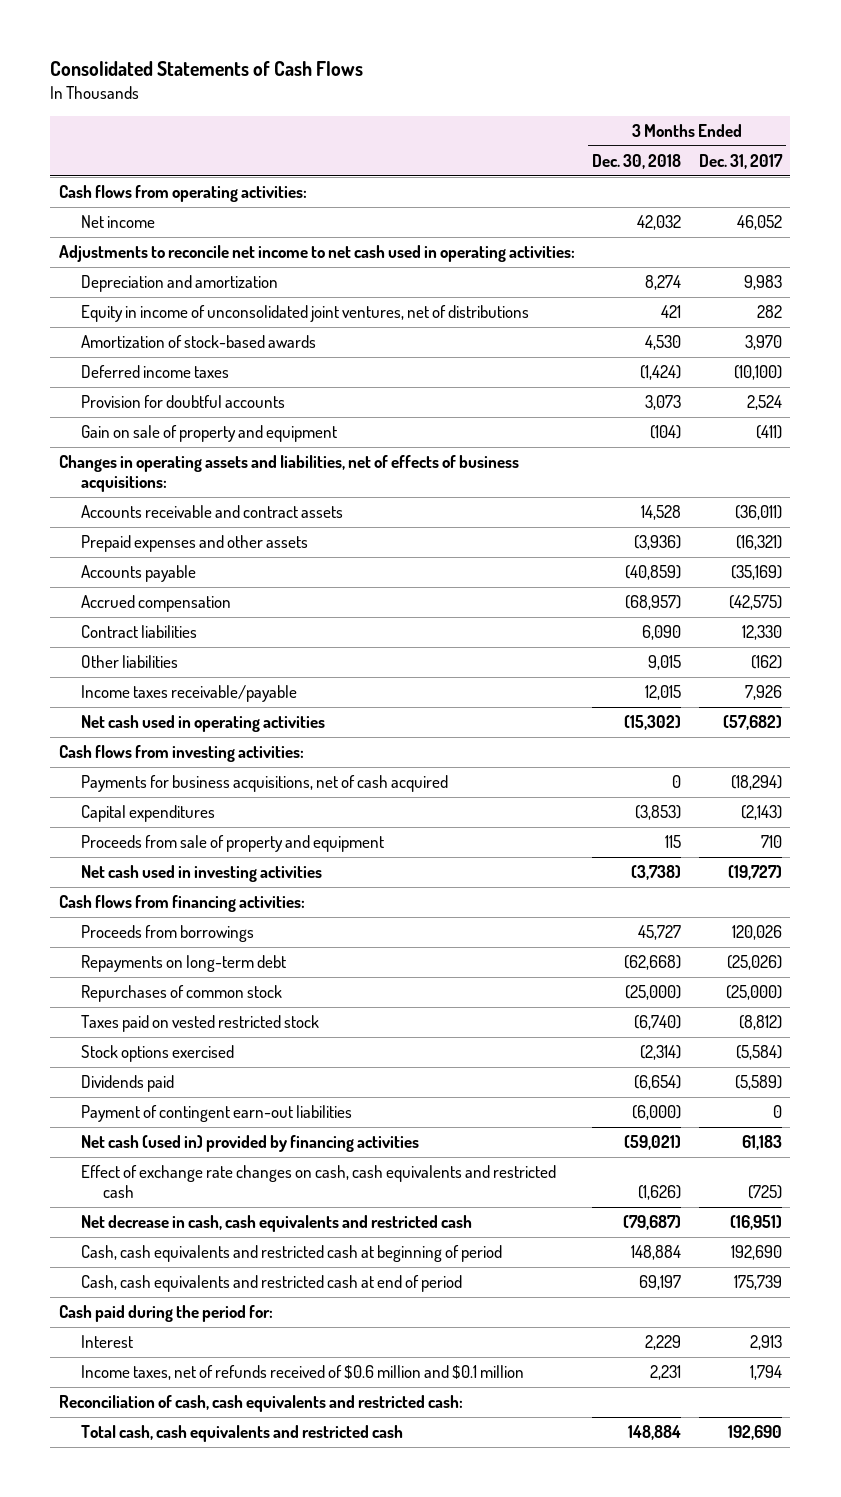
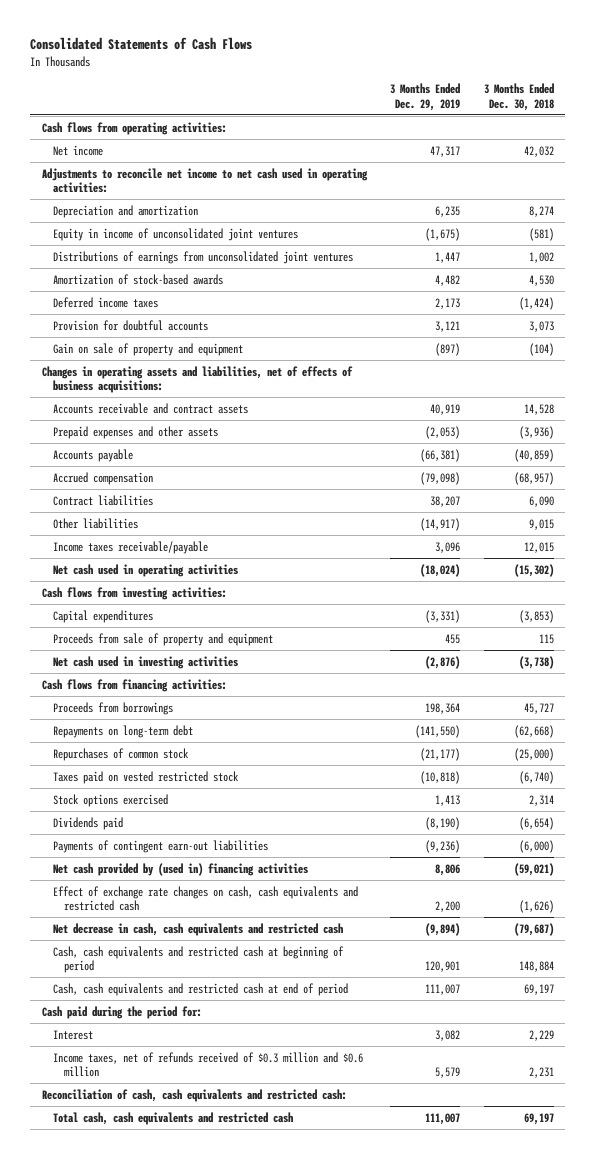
- | 3 Months Ended Dec. 30, 2018 | 3 Months Ended Dec. 31, 2017
+ | 3 Months Ended Dec. 29, 2019 | 3 Months Ended Dec. 30, 2018
- Equity in income of unconsolidated joint ventures, net of distributions | 421 | 282
+ Equity in income of unconsolidated joint ventures | (1,675) | (581)
+ Distributions of earnings from unconsolidated joint ventures | 1,447 | 1,002
- Payments for business acquisitions, net of cash acquired | 0 | (18,294)
- Stock options exercised | (2,314) | (5,584)
+ Stock options exercised | 1,413 | 2,314
- Payment of contingent earn-out liabilities | (6,000) | 0
- Net cash (used in) provided by financing activities | (59,021) | 61,183
+ Payments of contingent earn-out liabilities | (9,236) | (6,000)
+ Net cash provided by (used in) financing activities | 8,806 | (59,021)
- Income taxes, net of refunds received of $0.6 million and $0.1 million | 2,231 | 1,794
+ Income taxes, net of refunds received of $0.3 million and $0.6 million | 5,579 | 2,231
- Total cash, cash equivalents and restricted cash | 148,884 | 192,690
+ Total cash, cash equivalents and restricted cash | 111,007 | 69,197

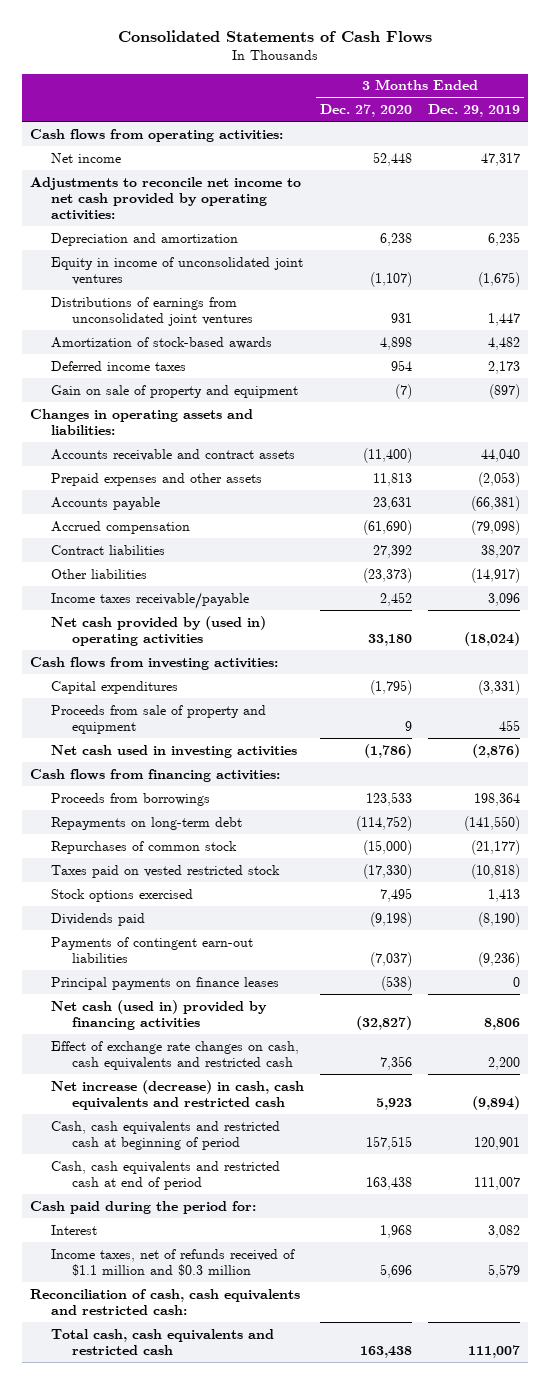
- | 3 Months Ended Dec. 29, 2019 | 3 Months Ended Dec. 30, 2018
+ | 3 Months Ended Dec. 27, 2020 | 3 Months Ended Dec. 29, 2019
- Adjustments to reconcile net income to net cash used in operating activities:
+ Adjustments to reconcile net income to net cash provided by operating activities:
- Provision for doubtful accounts | 3,121 | 3,073
- Changes in operating assets and liabilities, net of effects of business acquisitions:
- Accounts receivable and contract assets | 40,919 | 14,528
+ Changes in operating assets and liabilities:
+ Accounts receivable and contract assets | (11,400) | 44,040
- Net cash used in operating activities | (18,024) | (15,302)
+ Net cash provided by (used in) operating activities | 33,180 | (18,024)
- Net cash provided by (used in) financing activities | 8,806 | (59,021)
+ Principal payments on finance leases | (538) | 0
+ Net cash (used in) provided by financing activities | (32,827) | 8,806
- Net decrease in cash, cash equivalents and restricted cash | (9,894) | (79,687)
+ Net increase (decrease) in cash, cash equivalents and restricted cash | 5,923 | (9,894)
- Income taxes, net of refunds received of $0.3 million and $0.6 million | 5,579 | 2,231
+ Income taxes, net of refunds received of $1.1 million and $0.3 million | 5,696 | 5,579

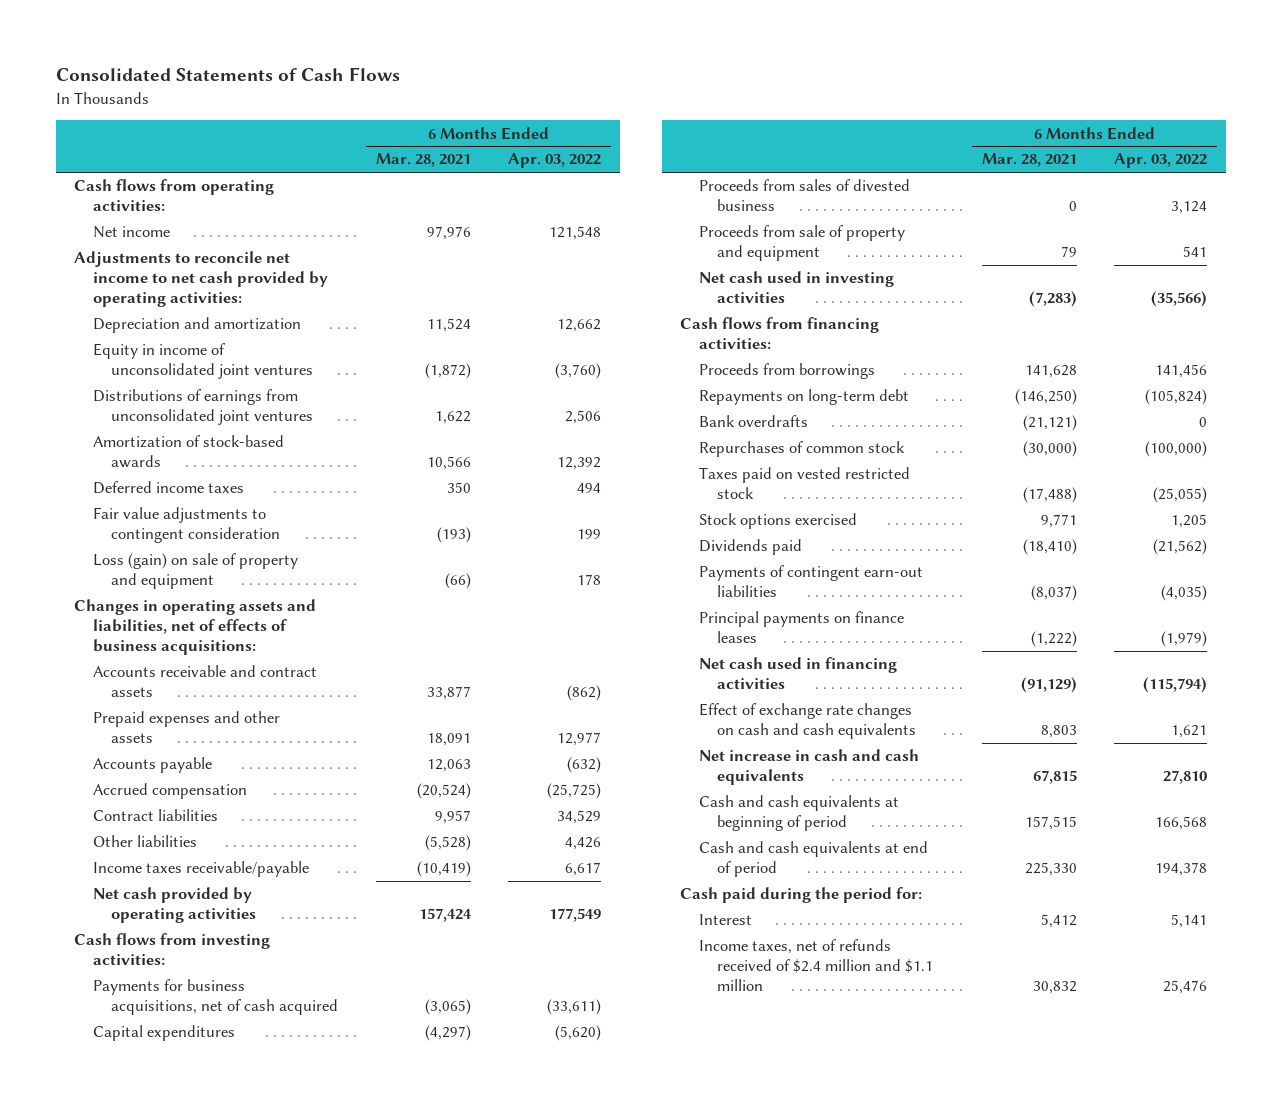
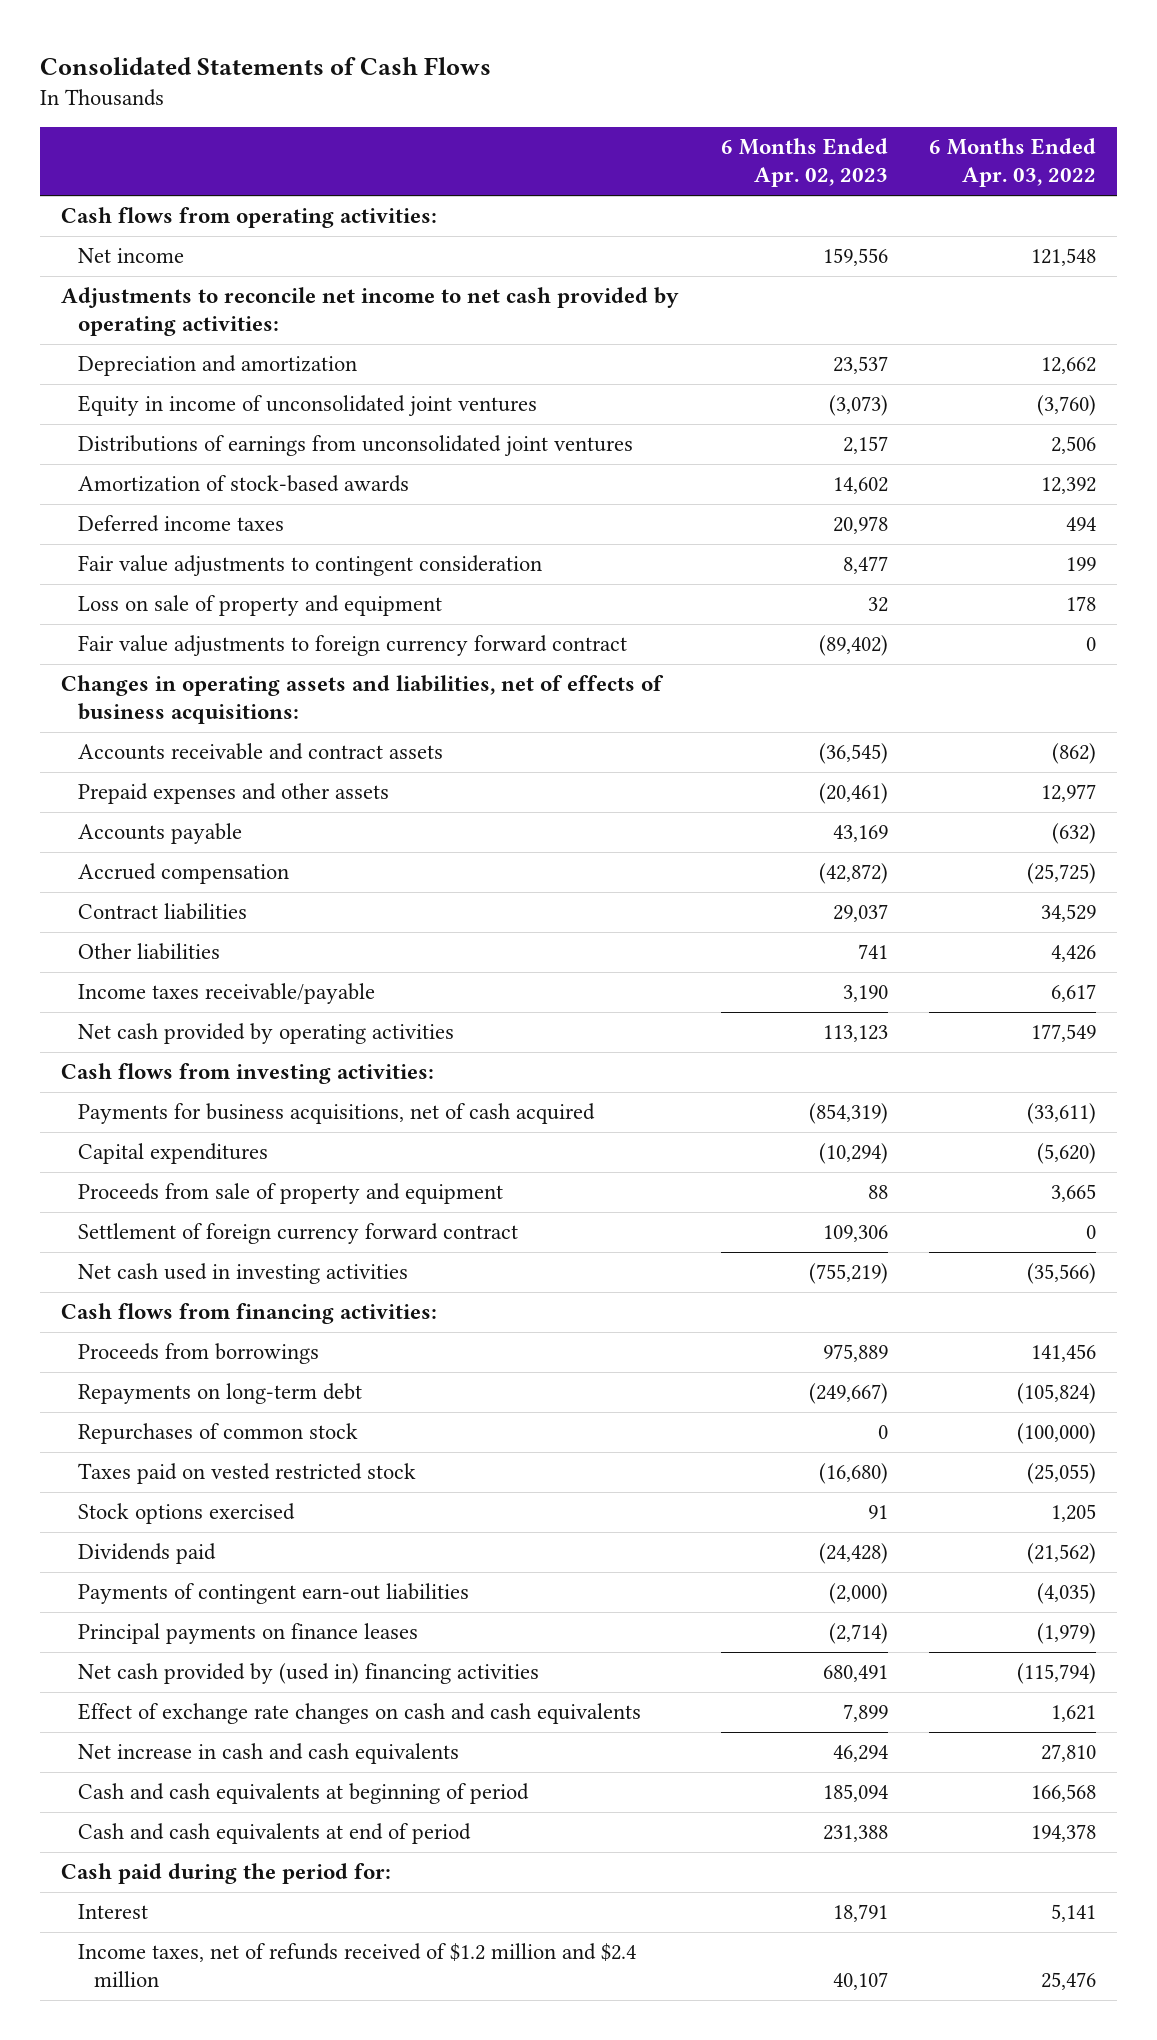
- | 6 Months Ended Mar. 28, 2021 | 6 Months Ended Apr. 03, 2022
+ | 6 Months Ended Apr. 02, 2023 | 6 Months Ended Apr. 03, 2022
- Loss (gain) on sale of property and equipment | (66) | 178
+ Loss on sale of property and equipment | 32 | 178
+ Fair value adjustments to foreign currency forward contract | (89,402) | 0
- Proceeds from sales of divested business | 0 | 3,124
- Proceeds from sale of property and equipment | 79 | 541
+ Proceeds from sale of property and equipment | 88 | 3,665
+ Settlement of foreign currency forward contract | 109,306 | 0
- Bank overdrafts | (21,121) | 0
- Net cash used in financing activities | (91,129) | (115,794)
+ Net cash provided by (used in) financing activities | 680,491 | (115,794)
- Income taxes, net of refunds received of $2.4 million and $1.1 million | 30,832 | 25,476
+ Income taxes, net of refunds received of $1.2 million and $2.4 million | 40,107 | 25,476

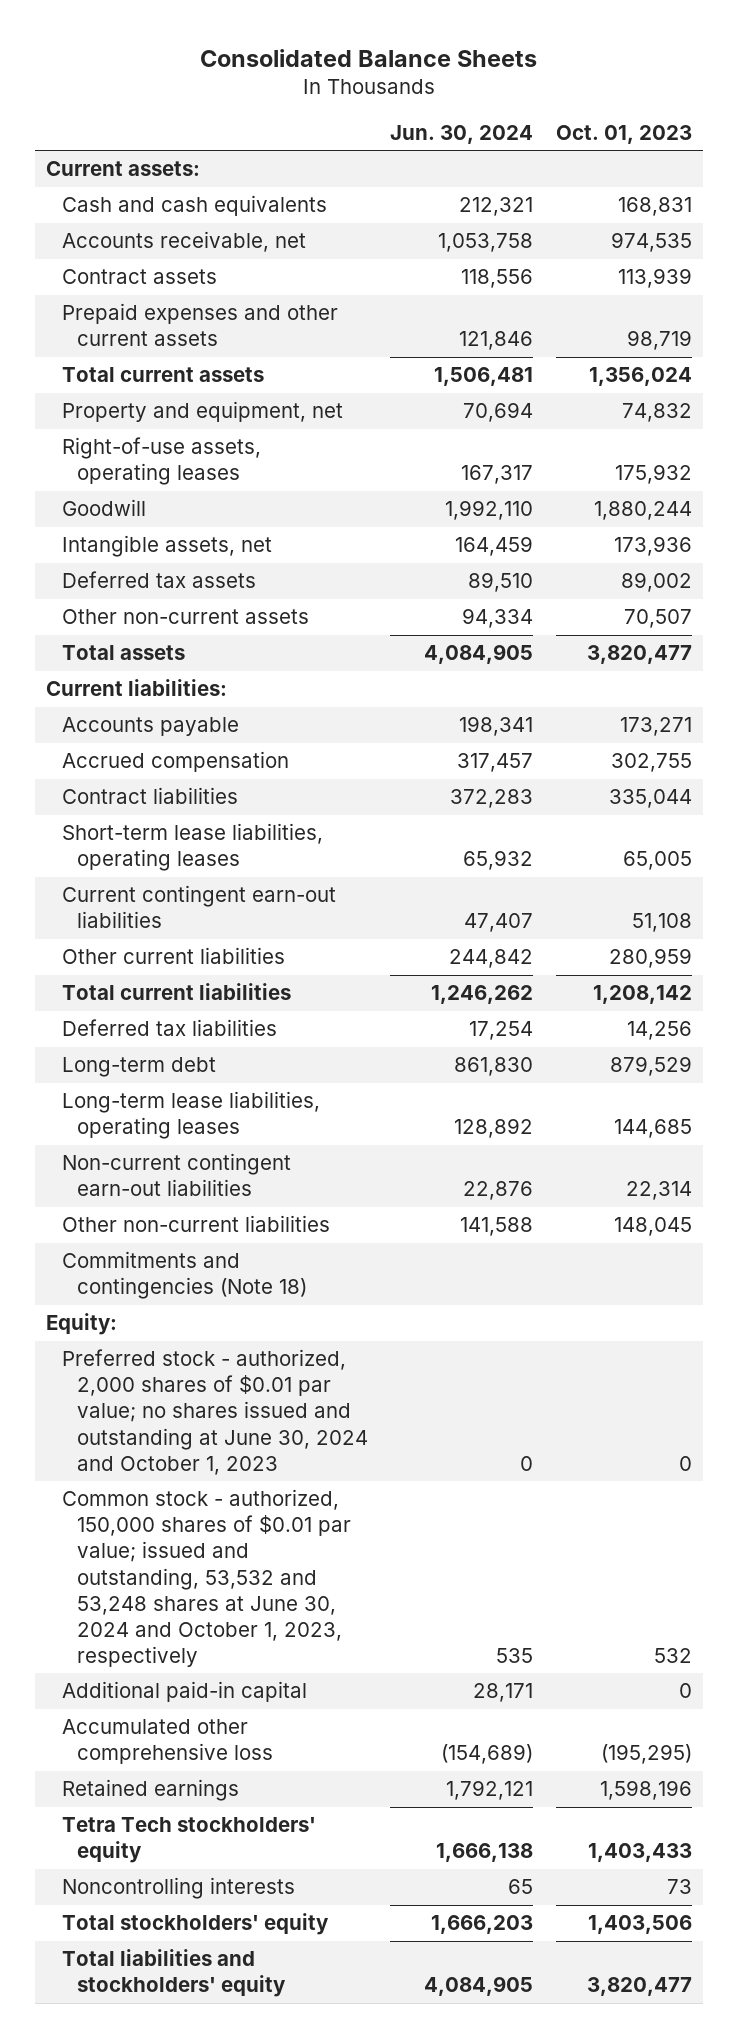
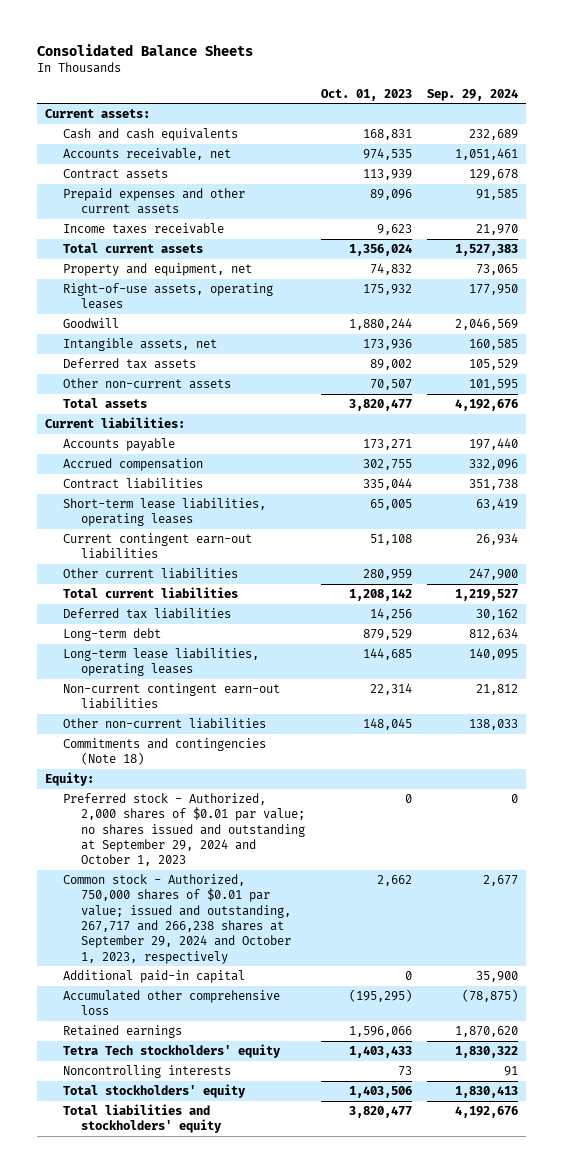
- | Jun. 30, 2024 | Oct. 01, 2023
+ | Oct. 01, 2023 | Sep. 29, 2024
- Prepaid expenses and other current assets | 121,846 | 98,719
+ Prepaid expenses and other current assets | 89,096 | 91,585
+ Income taxes receivable | 9,623 | 21,970
- Preferred stock - authorized, 2,000 shares of $0.01 par value; no shares issued and outstanding at June 30, 2024 and October 1, 2023 | 0 | 0
- Common stock - authorized, 150,000 shares of $0.01 par value; issued and outstanding, 53,532 and 53,248 shares at June 30, 2024 and October 1, 2023, respectively | 535 | 532
+ Preferred stock - Authorized, 2,000 shares of $0.01 par value; no shares issued and outstanding at September 29, 2024 and October 1, 2023 | 0 | 0
+ Common stock - Authorized, 750,000 shares of $0.01 par value; issued and outstanding, 267,717 and 266,238 shares at September 29, 2024 and October 1, 2023, respectively | 2,662 | 2,677
- Retained earnings | 1,792,121 | 1,598,196
+ Retained earnings | 1,596,066 | 1,870,620

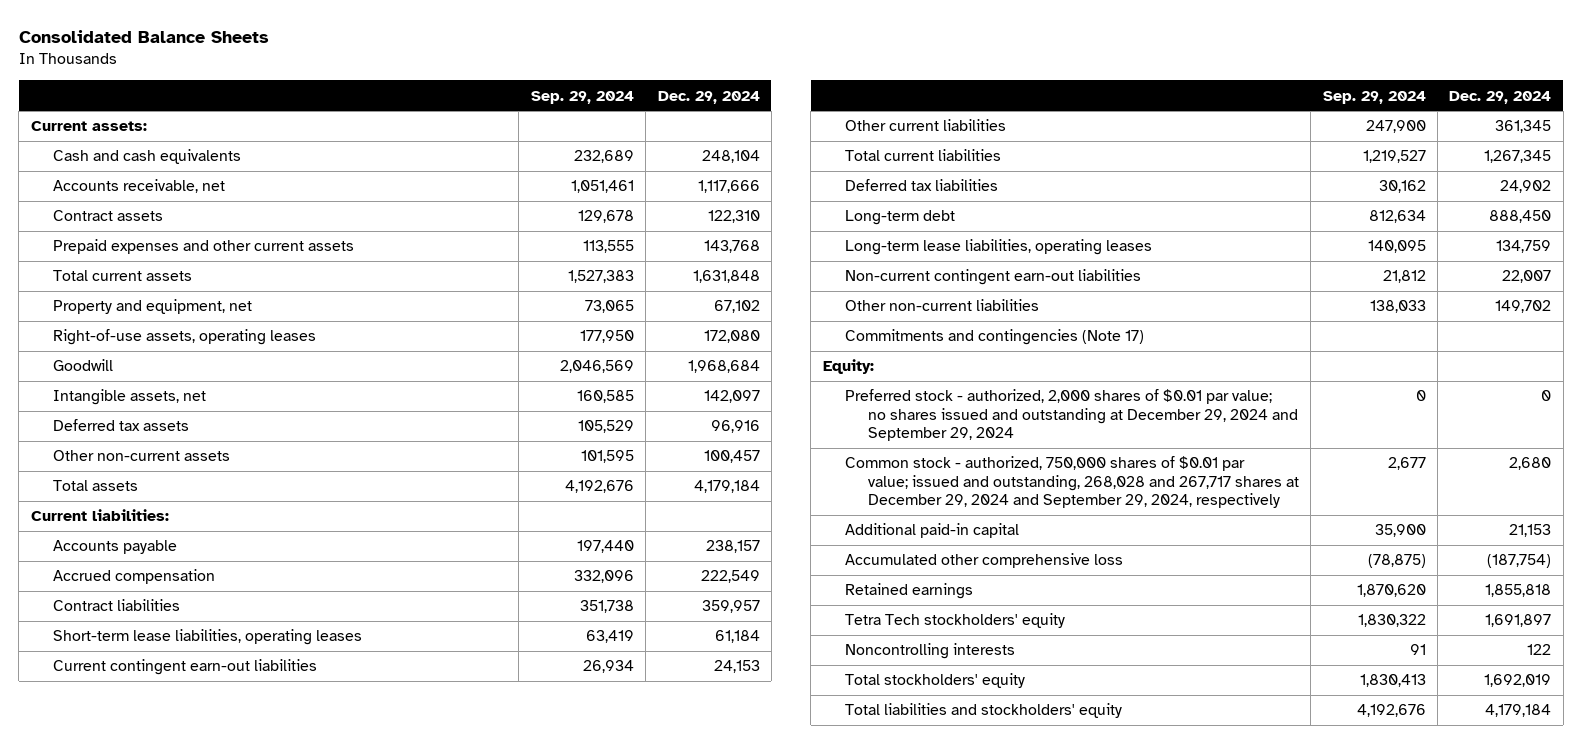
- | Oct. 01, 2023 | Sep. 29, 2024
+ | Sep. 29, 2024 | Dec. 29, 2024
- Prepaid expenses and other current assets | 89,096 | 91,585
- Income taxes receivable | 9,623 | 21,970
+ Prepaid expenses and other current assets | 113,555 | 143,768
- Commitments and contingencies (Note 18)
+ Commitments and contingencies (Note 17)
- Preferred stock - Authorized, 2,000 shares of $0.01 par value; no shares issued and outstanding at September 29, 2024 and October 1, 2023 | 0 | 0
- Common stock - Authorized, 750,000 shares of $0.01 par value; issued and outstanding, 267,717 and 266,238 shares at September 29, 2024 and October 1, 2023, respectively | 2,662 | 2,677
+ Preferred stock - authorized, 2,000 shares of $0.01 par value; no shares issued and outstanding at December 29, 2024 and September 29, 2024 | 0 | 0
+ Common stock - authorized, 750,000 shares of $0.01 par value; issued and outstanding, 268,028 and 267,717 shares at December 29, 2024 and September 29, 2024, respectively | 2,677 | 2,680

